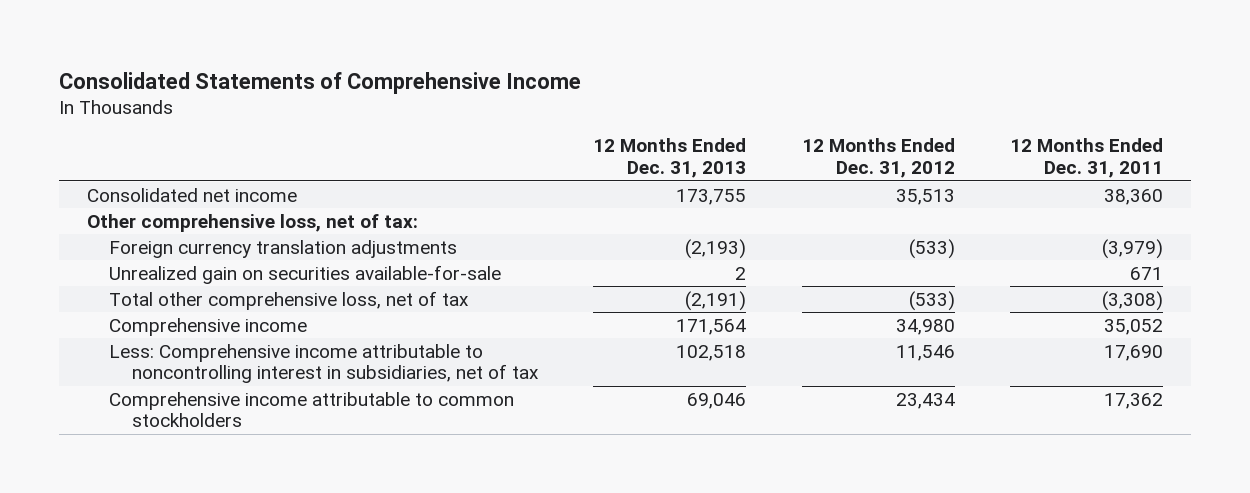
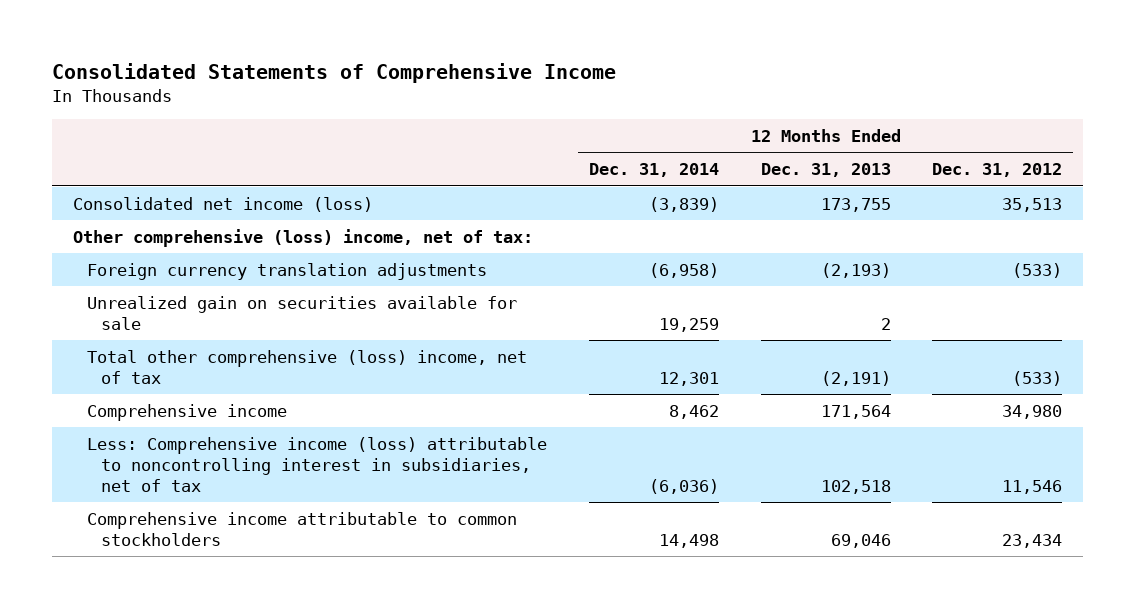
- | 12 Months Ended Dec. 31, 2013 | 12 Months Ended Dec. 31, 2012 | 12 Months Ended Dec. 31, 2011
+ | 12 Months Ended Dec. 31, 2014 | 12 Months Ended Dec. 31, 2013 | 12 Months Ended Dec. 31, 2012
- Consolidated net income | 173,755 | 35,513 | 38,360
- Other comprehensive loss, net of tax:
+ Consolidated net income (loss) | (3,839) | 173,755 | 35,513
+ Other comprehensive (loss) income, net of tax:
- Unrealized gain on securities available-for-sale | 2 | | 671
- Total other comprehensive loss, net of tax | (2,191) | (533) | (3,308)
+ Unrealized gain on securities available for sale | 19,259 | 2 |
+ Total other comprehensive (loss) income, net of tax | 12,301 | (2,191) | (533)
- Less: Comprehensive income attributable to noncontrolling interest in subsidiaries, net of tax | 102,518 | 11,546 | 17,690
+ Less: Comprehensive income (loss) attributable to noncontrolling interest in subsidiaries, net of tax | (6,036) | 102,518 | 11,546

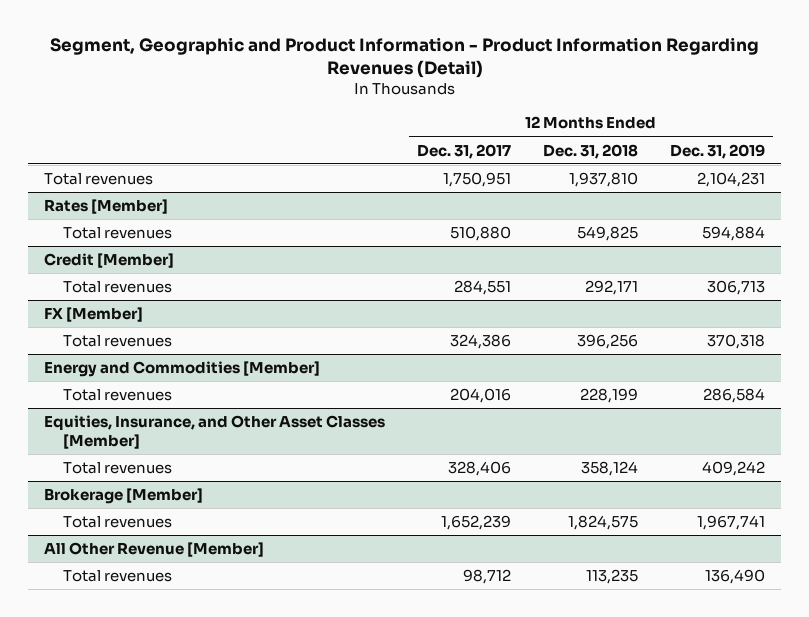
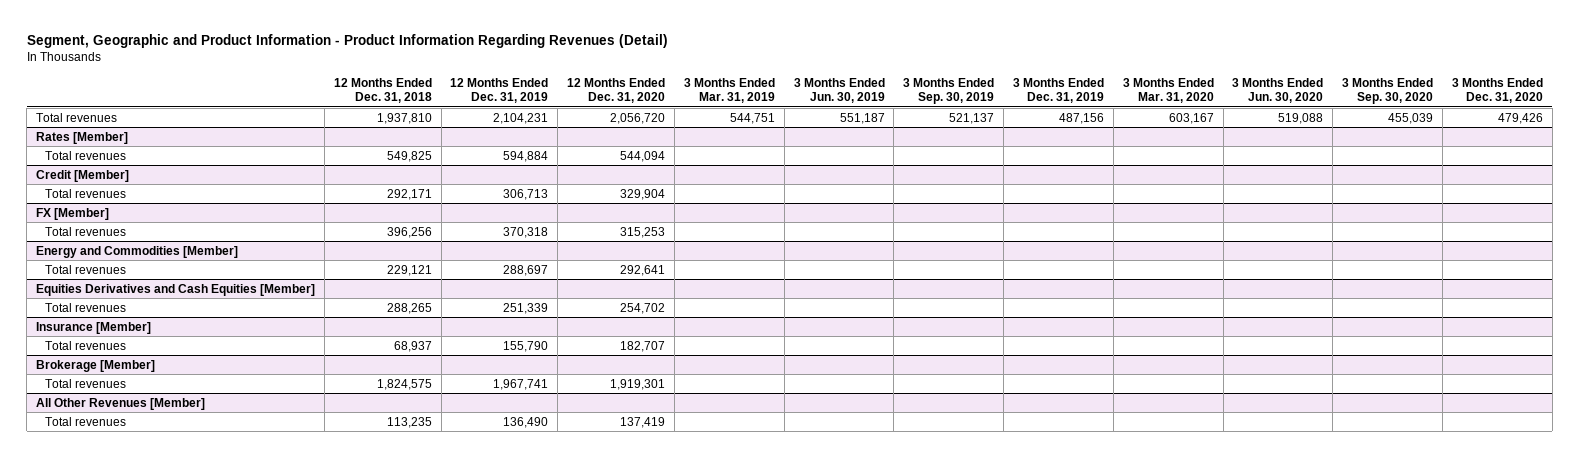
- | 12 Months Ended Dec. 31, 2017 | 12 Months Ended Dec. 31, 2018 | 12 Months Ended Dec. 31, 2019
+ | 12 Months Ended Dec. 31, 2018 | 12 Months Ended Dec. 31, 2019 | 12 Months Ended Dec. 31, 2020 | 3 Months Ended Mar. 31, 2019 | 3 Months Ended Jun. 30, 2019 | 3 Months Ended Sep. 30, 2019 | 3 Months Ended Dec. 31, 2019 | 3 Months Ended Mar. 31, 2020 | 3 Months Ended Jun. 30, 2020 | 3 Months Ended Sep. 30, 2020 | 3 Months Ended Dec. 31, 2020
@ Energy and Commodities [Member]
- Total revenues | 204,016 | 228,199 | 286,584
- Equities, Insurance, and Other Asset Classes [Member]
- Total revenues | 328,406 | 358,124 | 409,242
@ Energy and Commodities [Member]
+ Total revenues | 229,121 | 288,697 | 292,641 | | | | | | | |
+ Equities Derivatives and Cash Equities [Member]
+ Total revenues | 288,265 | 251,339 | 254,702 | | | | | | | |
+ Insurance [Member]
+ Total revenues | 68,937 | 155,790 | 182,707 | | | | | | | |
- All Other Revenue [Member]
+ All Other Revenues [Member]

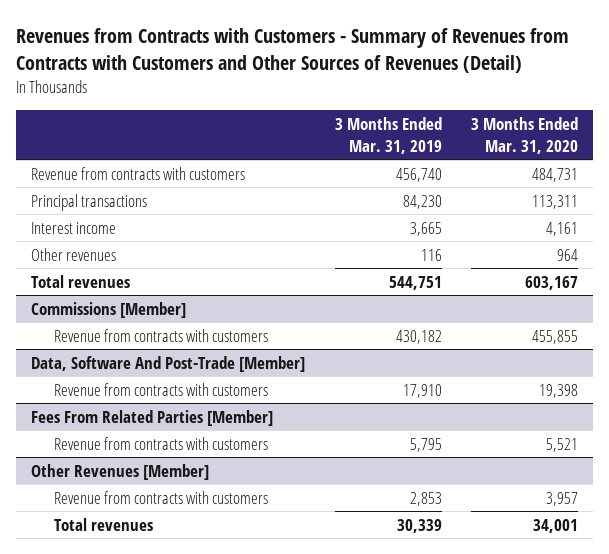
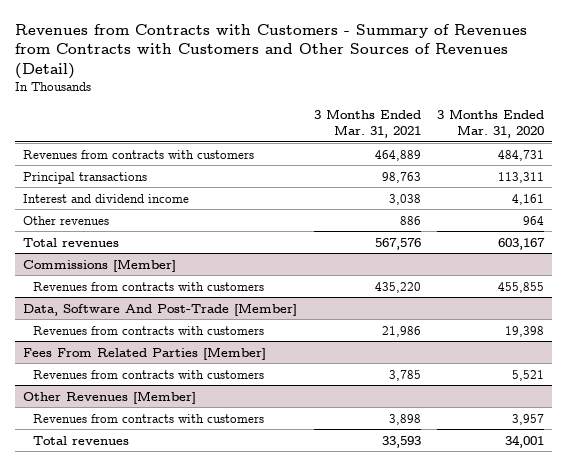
- | 3 Months Ended Mar. 31, 2019 | 3 Months Ended Mar. 31, 2020
+ | 3 Months Ended Mar. 31, 2021 | 3 Months Ended Mar. 31, 2020
- Revenue from contracts with customers | 456,740 | 484,731
+ Revenues from contracts with customers | 464,889 | 484,731
- Interest income | 3,665 | 4,161
+ Interest and dividend income | 3,038 | 4,161
@ Commissions [Member]
- Revenue from contracts with customers | 430,182 | 455,855
+ Revenues from contracts with customers | 435,220 | 455,855
@ Data, Software And Post-Trade [Member]
- Revenue from contracts with customers | 17,910 | 19,398
+ Revenues from contracts with customers | 21,986 | 19,398
@ Fees From Related Parties [Member]
- Revenue from contracts with customers | 5,795 | 5,521
+ Revenues from contracts with customers | 3,785 | 5,521
@ Other Revenues [Member]
- Revenue from contracts with customers | 2,853 | 3,957
+ Revenues from contracts with customers | 3,898 | 3,957

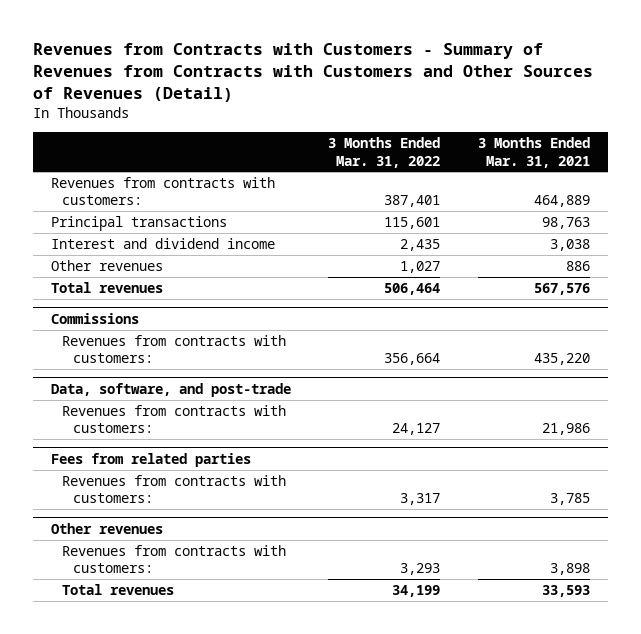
- | 3 Months Ended Mar. 31, 2021 | 3 Months Ended Mar. 31, 2020
+ | 3 Months Ended Mar. 31, 2022 | 3 Months Ended Mar. 31, 2021
- Revenues from contracts with customers | 464,889 | 484,731
+ Revenues from contracts with customers: | 387,401 | 464,889
- Commissions [Member]
- Revenues from contracts with customers | 435,220 | 455,855
- Data, Software And Post-Trade [Member]
- Revenues from contracts with customers | 21,986 | 19,398
- Fees From Related Parties [Member]
- Revenues from contracts with customers | 3,785 | 5,521
- Other Revenues [Member]
- Revenues from contracts with customers | 3,898 | 3,957
+ Commissions
+ Revenues from contracts with customers: | 356,664 | 435,220
+ Data, software, and post-trade
+ Revenues from contracts with customers: | 24,127 | 21,986
+ Fees from related parties
+ Revenues from contracts with customers: | 3,317 | 3,785
+ Other revenues
+ Revenues from contracts with customers: | 3,293 | 3,898

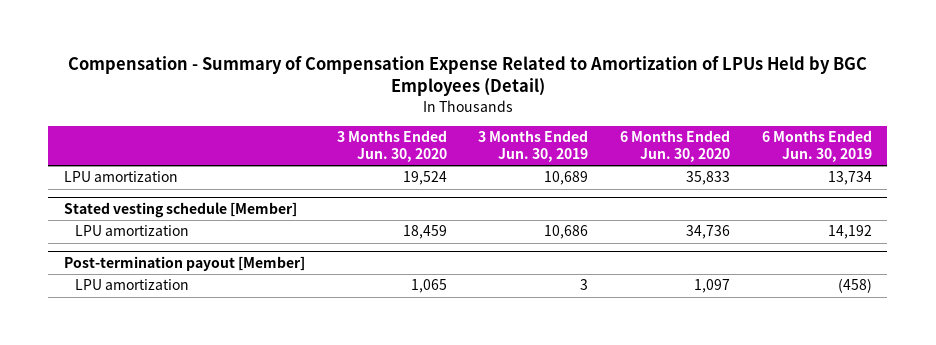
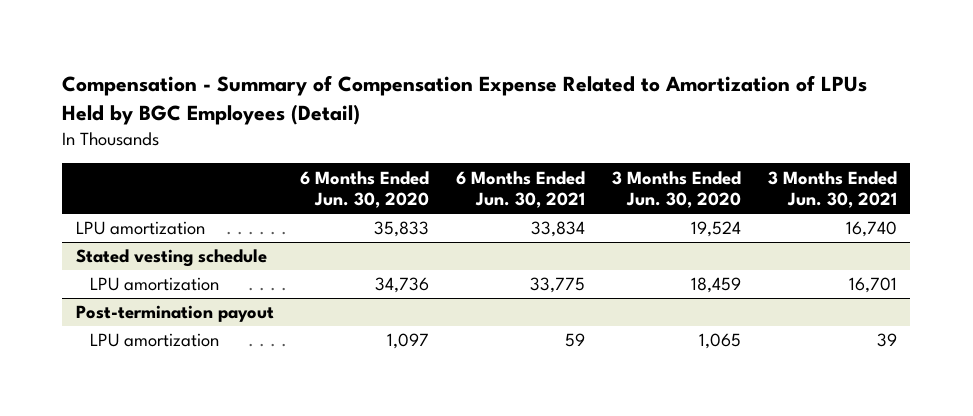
- | 3 Months Ended Jun. 30, 2020 | 3 Months Ended Jun. 30, 2019 | 6 Months Ended Jun. 30, 2020 | 6 Months Ended Jun. 30, 2019
+ | 6 Months Ended Jun. 30, 2020 | 6 Months Ended Jun. 30, 2021 | 3 Months Ended Jun. 30, 2020 | 3 Months Ended Jun. 30, 2021
- Stated vesting schedule [Member]
+ Stated vesting schedule
- Post-termination payout [Member]
+ Post-termination payout

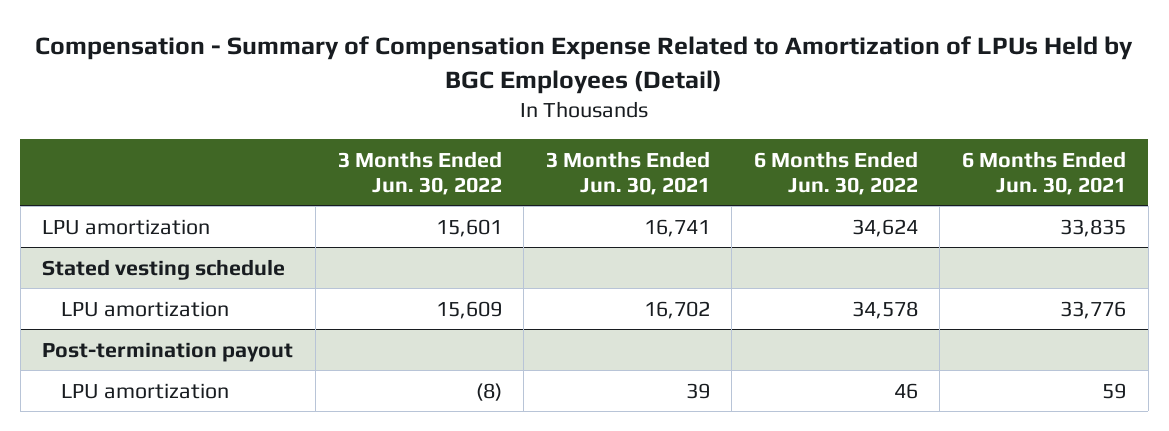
- | 6 Months Ended Jun. 30, 2020 | 6 Months Ended Jun. 30, 2021 | 3 Months Ended Jun. 30, 2020 | 3 Months Ended Jun. 30, 2021
+ | 3 Months Ended Jun. 30, 2022 | 3 Months Ended Jun. 30, 2021 | 6 Months Ended Jun. 30, 2022 | 6 Months Ended Jun. 30, 2021
- LPU amortization | 35,833 | 33,834 | 19,524 | 16,740
+ LPU amortization | 15,601 | 16,741 | 34,624 | 33,835
@ Stated vesting schedule
- LPU amortization | 34,736 | 33,775 | 18,459 | 16,701
+ LPU amortization | 15,609 | 16,702 | 34,578 | 33,776

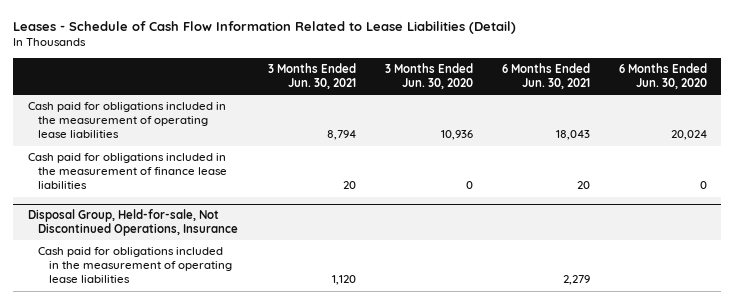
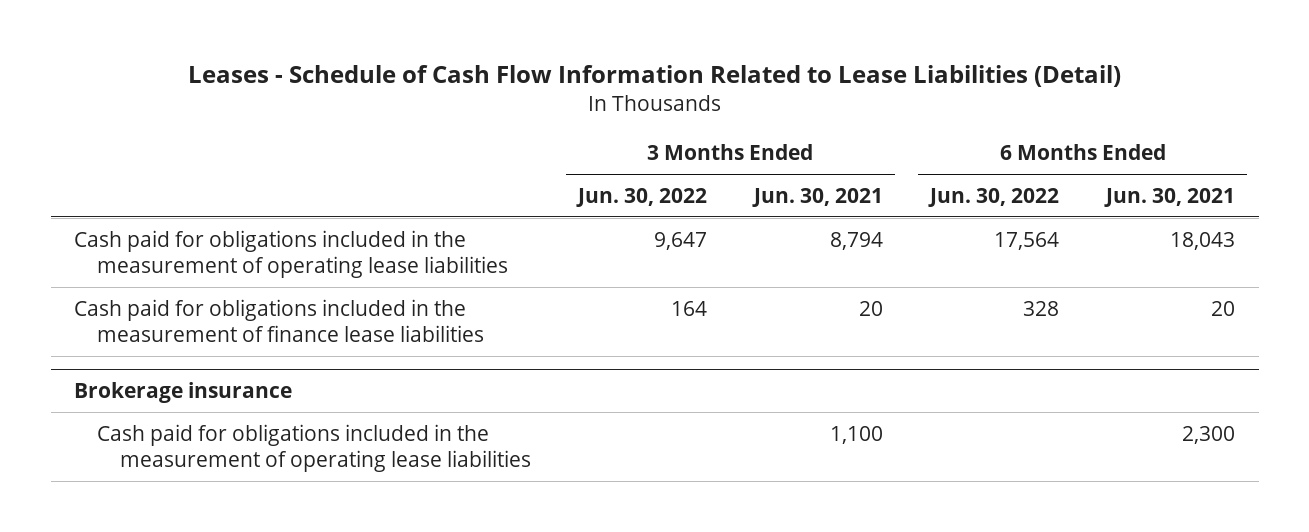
- | 3 Months Ended Jun. 30, 2021 | 3 Months Ended Jun. 30, 2020 | 6 Months Ended Jun. 30, 2021 | 6 Months Ended Jun. 30, 2020
+ | 3 Months Ended Jun. 30, 2022 | 3 Months Ended Jun. 30, 2021 | 6 Months Ended Jun. 30, 2022 | 6 Months Ended Jun. 30, 2021
- Disposal Group, Held-for-sale, Not Discontinued Operations, Insurance
- Cash paid for obligations included in the measurement of operating lease liabilities | 1,120 | | 2,279 |
+ Brokerage insurance
+ Cash paid for obligations included in the measurement of operating lease liabilities | | 1,100 | | 2,300

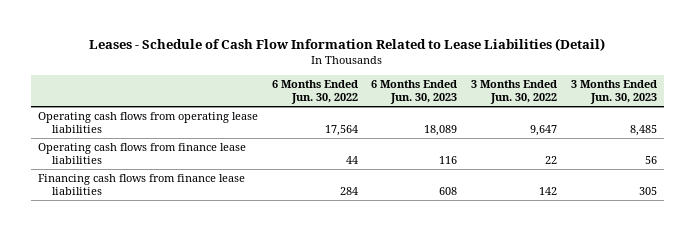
- | 3 Months Ended Jun. 30, 2022 | 3 Months Ended Jun. 30, 2021 | 6 Months Ended Jun. 30, 2022 | 6 Months Ended Jun. 30, 2021
+ | 6 Months Ended Jun. 30, 2022 | 6 Months Ended Jun. 30, 2023 | 3 Months Ended Jun. 30, 2022 | 3 Months Ended Jun. 30, 2023
- Cash paid for obligations included in the measurement of operating lease liabilities | 9,647 | 8,794 | 17,564 | 18,043
- Cash paid for obligations included in the measurement of finance lease liabilities | 164 | 20 | 328 | 20
- Brokerage insurance
- Cash paid for obligations included in the measurement of operating lease liabilities | | 1,100 | | 2,300
+ Operating cash flows from operating lease liabilities | 17,564 | 18,089 | 9,647 | 8,485
+ Operating cash flows from finance lease liabilities | 44 | 116 | 22 | 56
+ Financing cash flows from finance lease liabilities | 284 | 608 | 142 | 305

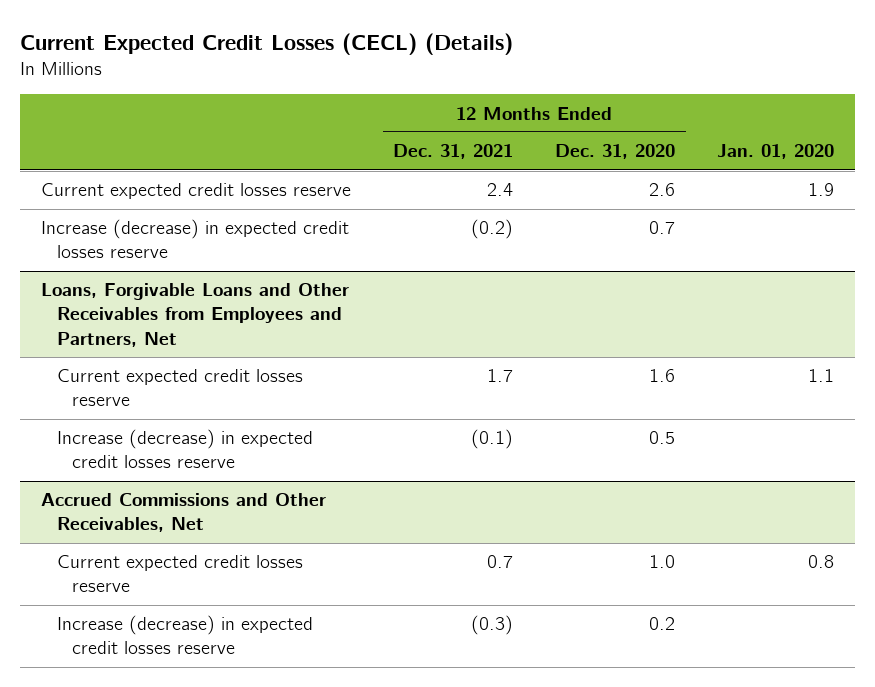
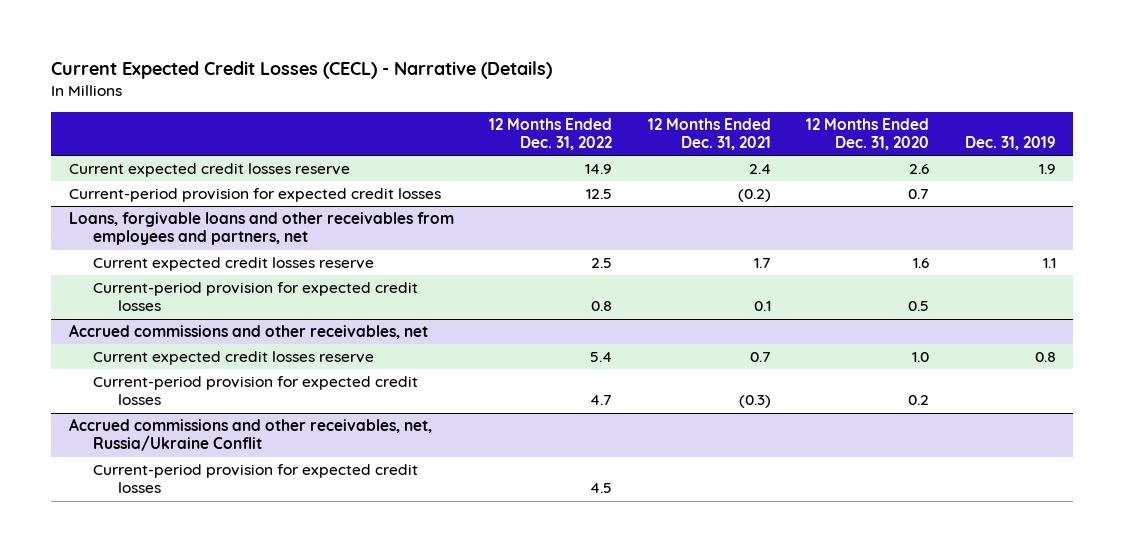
- Current Expected Credit Losses (CECL) (Details)
+ Current Expected Credit Losses (CECL) - Narrative (Details)
- | 12 Months Ended Dec. 31, 2021 | 12 Months Ended Dec. 31, 2020 | Jan. 01, 2020
+ | 12 Months Ended Dec. 31, 2022 | 12 Months Ended Dec. 31, 2021 | 12 Months Ended Dec. 31, 2020 | Dec. 31, 2019
- Increase (decrease) in expected credit losses reserve | (0.2) | 0.7 |
- Loans, Forgivable Loans and Other Receivables from Employees and Partners, Net
+ Current-period provision for expected credit losses | 12.5 | (0.2) | 0.7 |
+ Loans, forgivable loans and other receivables from employees and partners, net
- Increase (decrease) in expected credit losses reserve | (0.1) | 0.5 |
- Accrued Commissions and Other Receivables, Net
+ Current-period provision for expected credit losses | 0.8 | 0.1 | 0.5 |
+ Accrued commissions and other receivables, net
- Increase (decrease) in expected credit losses reserve | (0.3) | 0.2 |
+ Current-period provision for expected credit losses | 4.7 | (0.3) | 0.2 |
+ Accrued commissions and other receivables, net, Russia/Ukraine Conflit
+ Current-period provision for expected credit losses | 4.5 | | |

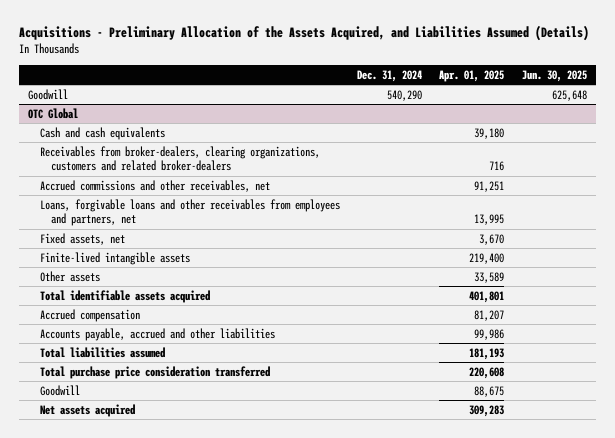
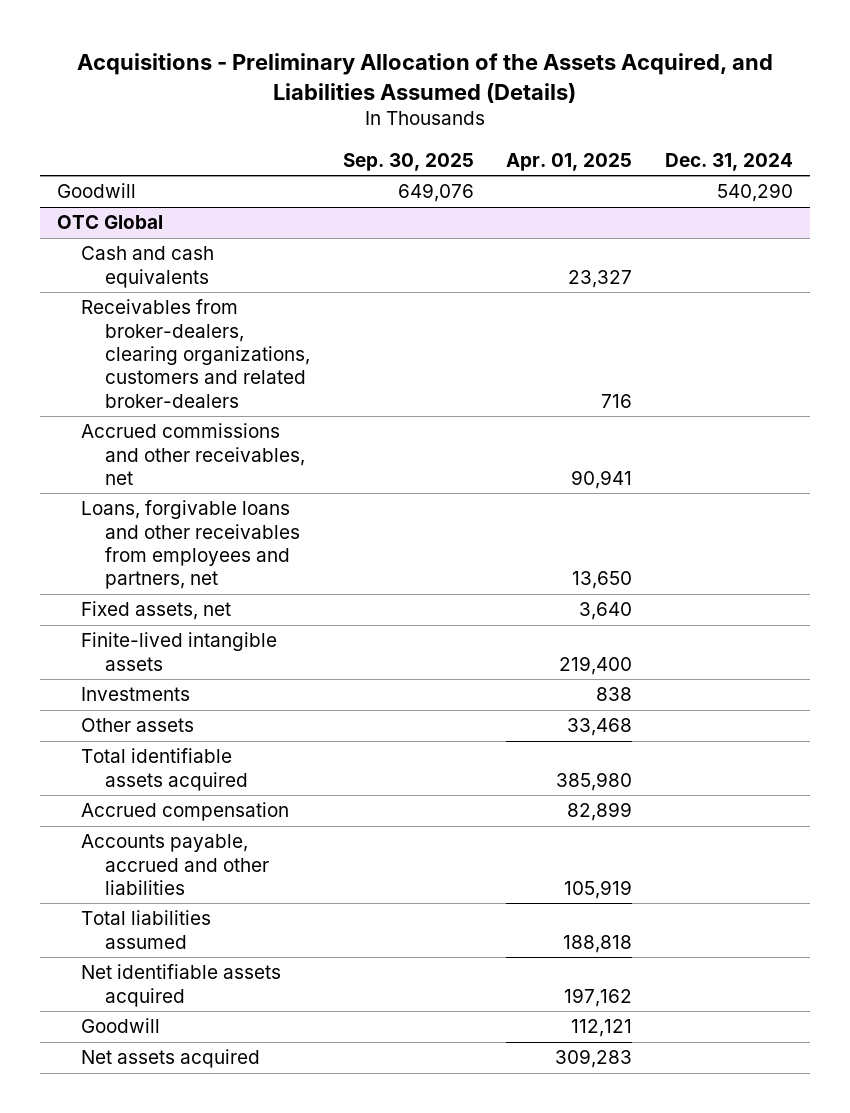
- | Dec. 31, 2024 | Apr. 01, 2025 | Jun. 30, 2025
+ | Sep. 30, 2025 | Apr. 01, 2025 | Dec. 31, 2024
@ OTC Global
- Cash and cash equivalents | | 39,180 |
+ Cash and cash equivalents | | 23,327 |
- Accrued commissions and other receivables, net | | 91,251 |
- Loans, forgivable loans and other receivables from employees and partners, net | | 13,995 |
- Fixed assets, net | | 3,670 |
+ Accrued commissions and other receivables, net | | 90,941 |
+ Loans, forgivable loans and other receivables from employees and partners, net | | 13,650 |
+ Fixed assets, net | | 3,640 |
- Other assets | | 33,589 |
- Total identifiable assets acquired | | 401,801 |
- Accrued compensation | | 81,207 |
- Accounts payable, accrued and other liabilities | | 99,986 |
- Total liabilities assumed | | 181,193 |
- Total purchase price consideration transferred | | 220,608 |
- Goodwill | | 88,675 |
+ Investments | | 838 |
+ Other assets | | 33,468 |
+ Total identifiable assets acquired | | 385,980 |
+ Accrued compensation | | 82,899 |
+ Accounts payable, accrued and other liabilities | | 105,919 |
+ Total liabilities assumed | | 188,818 |
+ Net identifiable assets acquired | | 197,162 |
+ Goodwill | | 112,121 |

